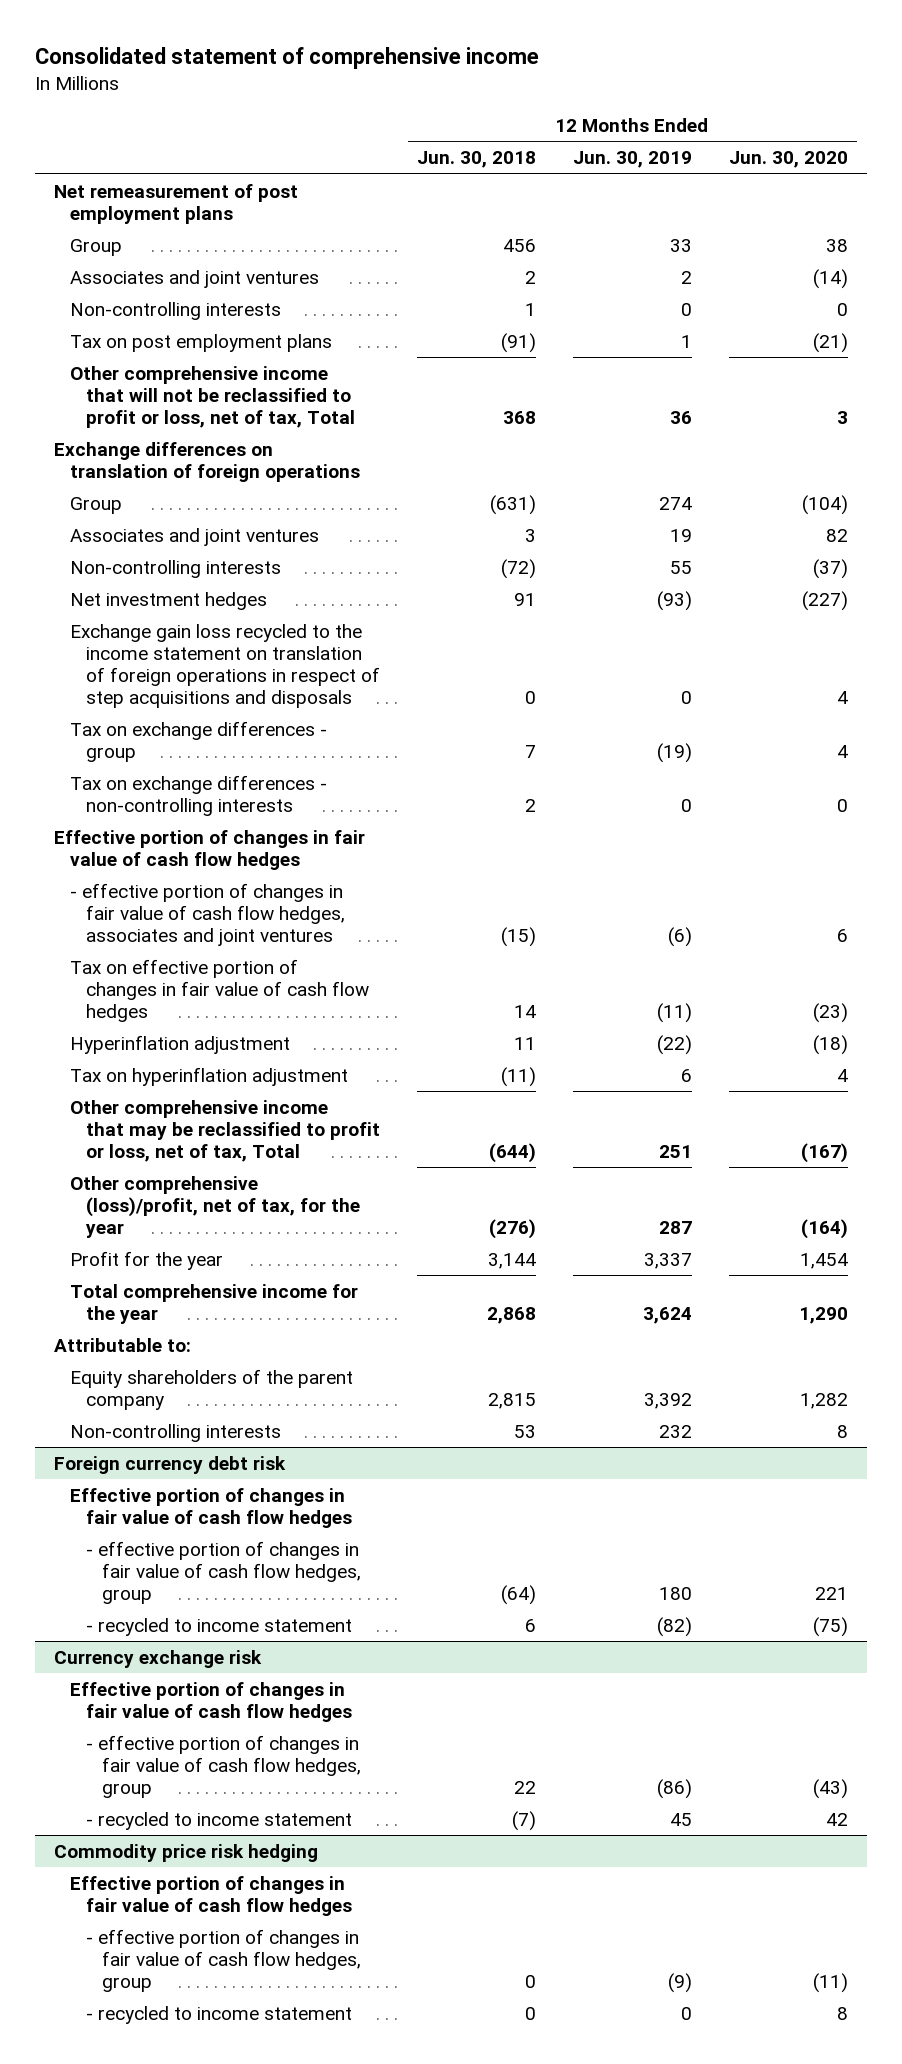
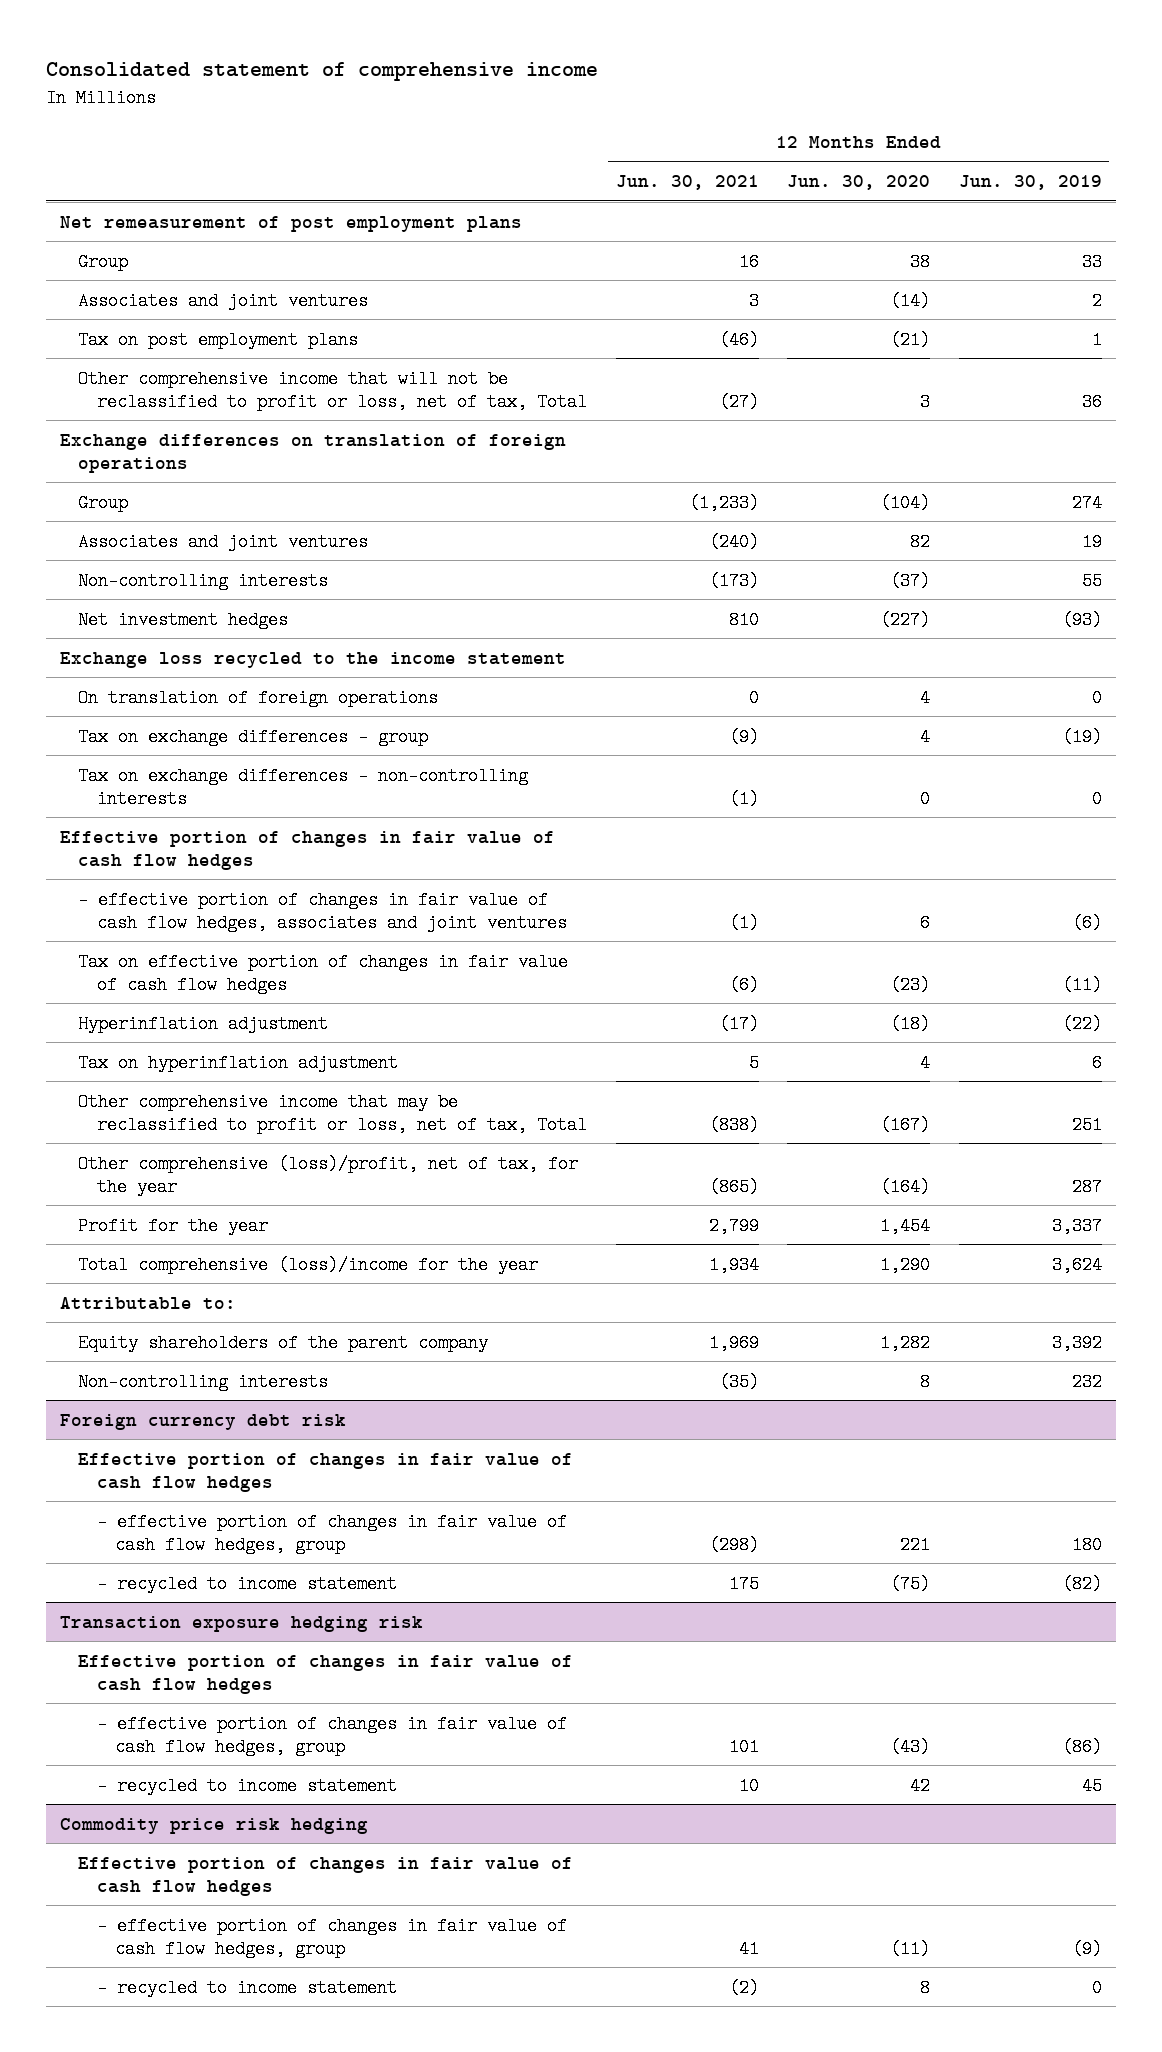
- | 12 Months Ended Jun. 30, 2018 | 12 Months Ended Jun. 30, 2019 | 12 Months Ended Jun. 30, 2020
+ | 12 Months Ended Jun. 30, 2021 | 12 Months Ended Jun. 30, 2020 | 12 Months Ended Jun. 30, 2019
- Non-controlling interests | 1 | 0 | 0
- Exchange gain loss recycled to the income statement on translation of foreign operations in respect of step acquisitions and disposals | 0 | 0 | 4
+ Exchange loss recycled to the income statement
+ On translation of foreign operations | 0 | 4 | 0
- Total comprehensive income for the year | 2,868 | 3,624 | 1,290
+ Total comprehensive (loss)/income for the year | 1,934 | 1,290 | 3,624
- Currency exchange risk
+ Transaction exposure hedging risk

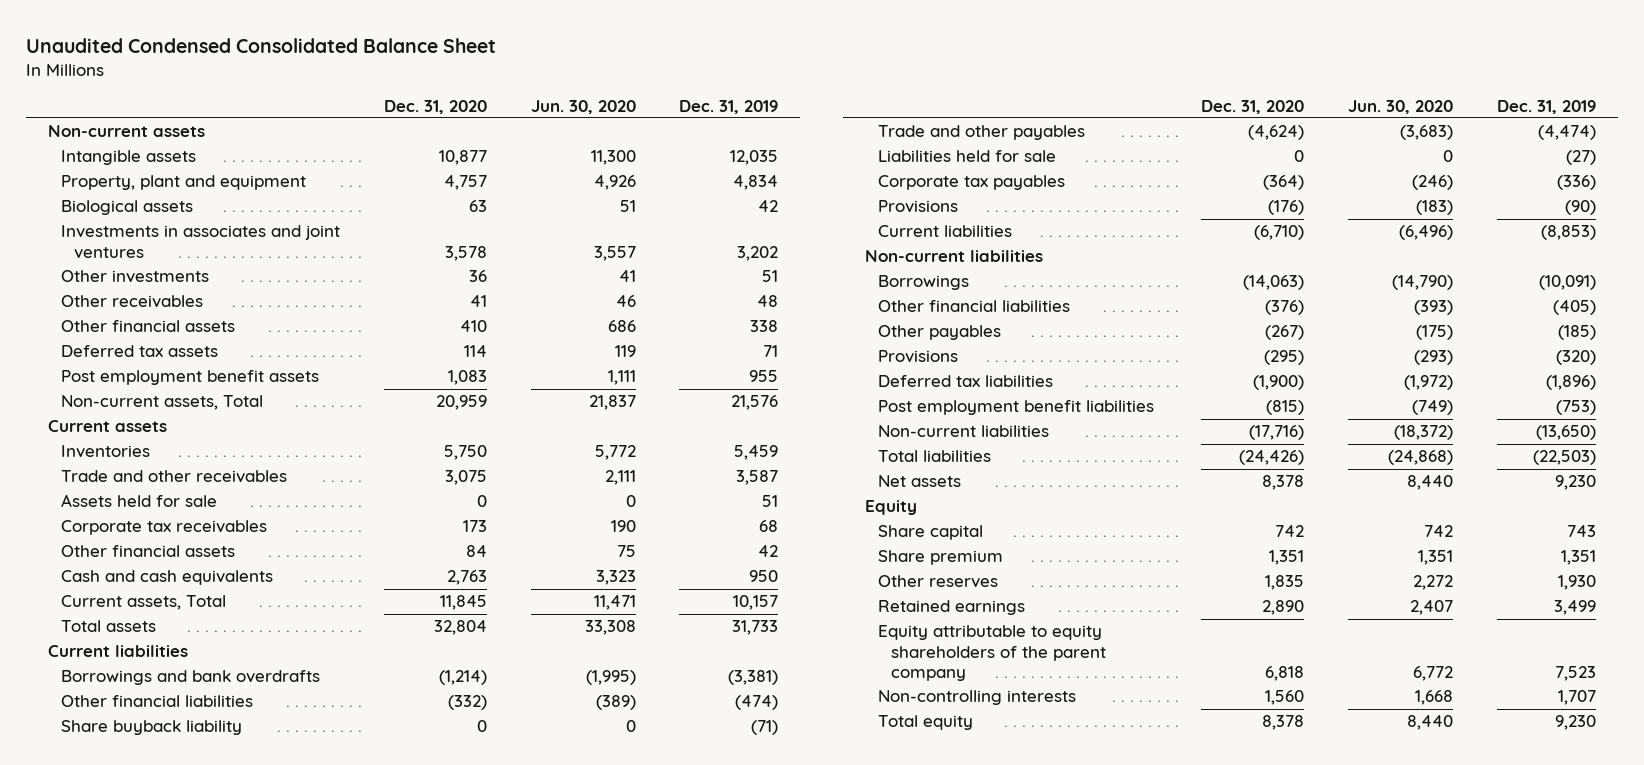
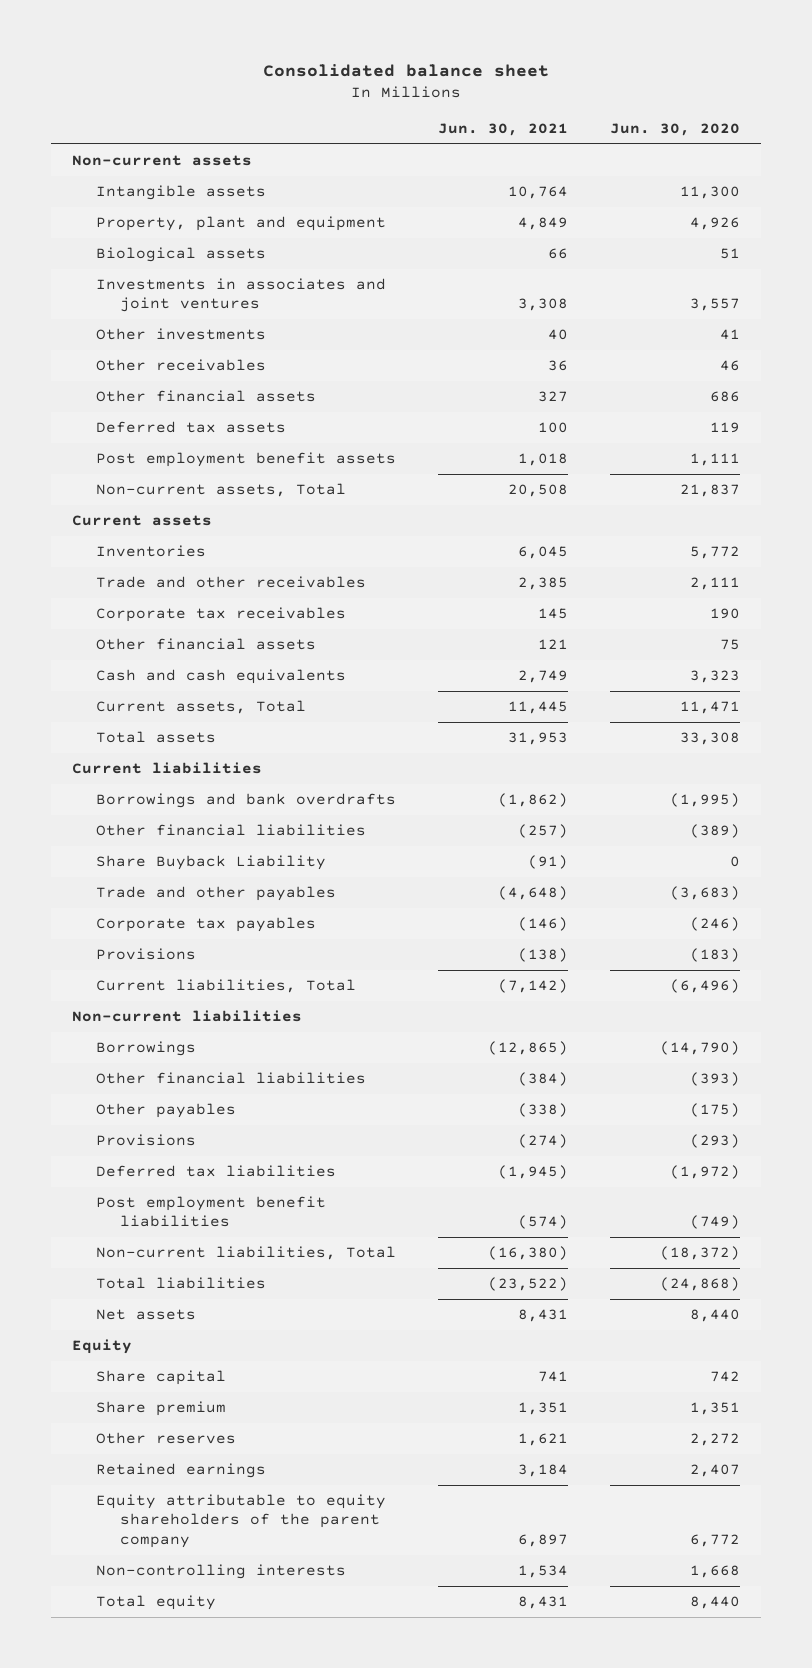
- Unaudited Condensed Consolidated Balance Sheet
+ Consolidated balance sheet
- | Dec. 31, 2020 | Jun. 30, 2020 | Dec. 31, 2019
+ | Jun. 30, 2021 | Jun. 30, 2020
- Assets held for sale | 0 | 0 | 51
- Share buyback liability | 0 | 0 | (71)
+ Share Buyback Liability | (91) | 0
- Liabilities held for sale | 0 | 0 | (27)
- Current liabilities | (6,710) | (6,496) | (8,853)
+ Current liabilities, Total | (7,142) | (6,496)
- Non-current liabilities | (17,716) | (18,372) | (13,650)
+ Non-current liabilities, Total | (16,380) | (18,372)

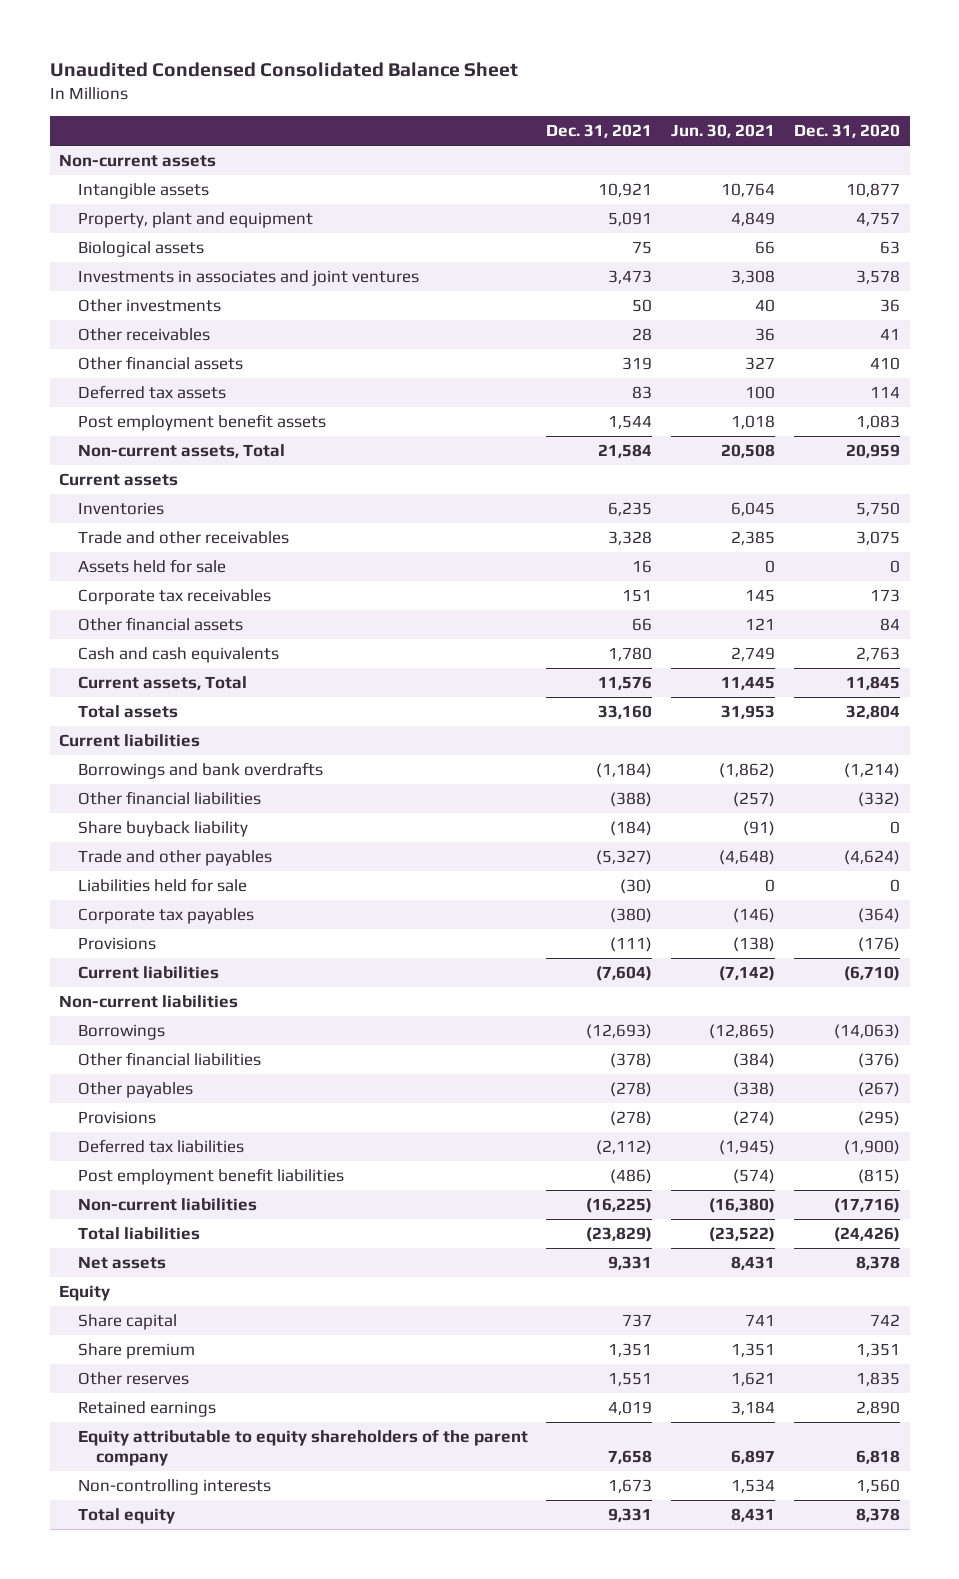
- Consolidated balance sheet
+ Unaudited Condensed Consolidated Balance Sheet
- | Jun. 30, 2021 | Jun. 30, 2020
+ | Dec. 31, 2021 | Jun. 30, 2021 | Dec. 31, 2020
+ Assets held for sale | 16 | 0 | 0
- Share Buyback Liability | (91) | 0
+ Share buyback liability | (184) | (91) | 0
+ Liabilities held for sale | (30) | 0 | 0
- Current liabilities, Total | (7,142) | (6,496)
+ Current liabilities | (7,604) | (7,142) | (6,710)
- Non-current liabilities, Total | (16,380) | (18,372)
+ Non-current liabilities | (16,225) | (16,380) | (17,716)

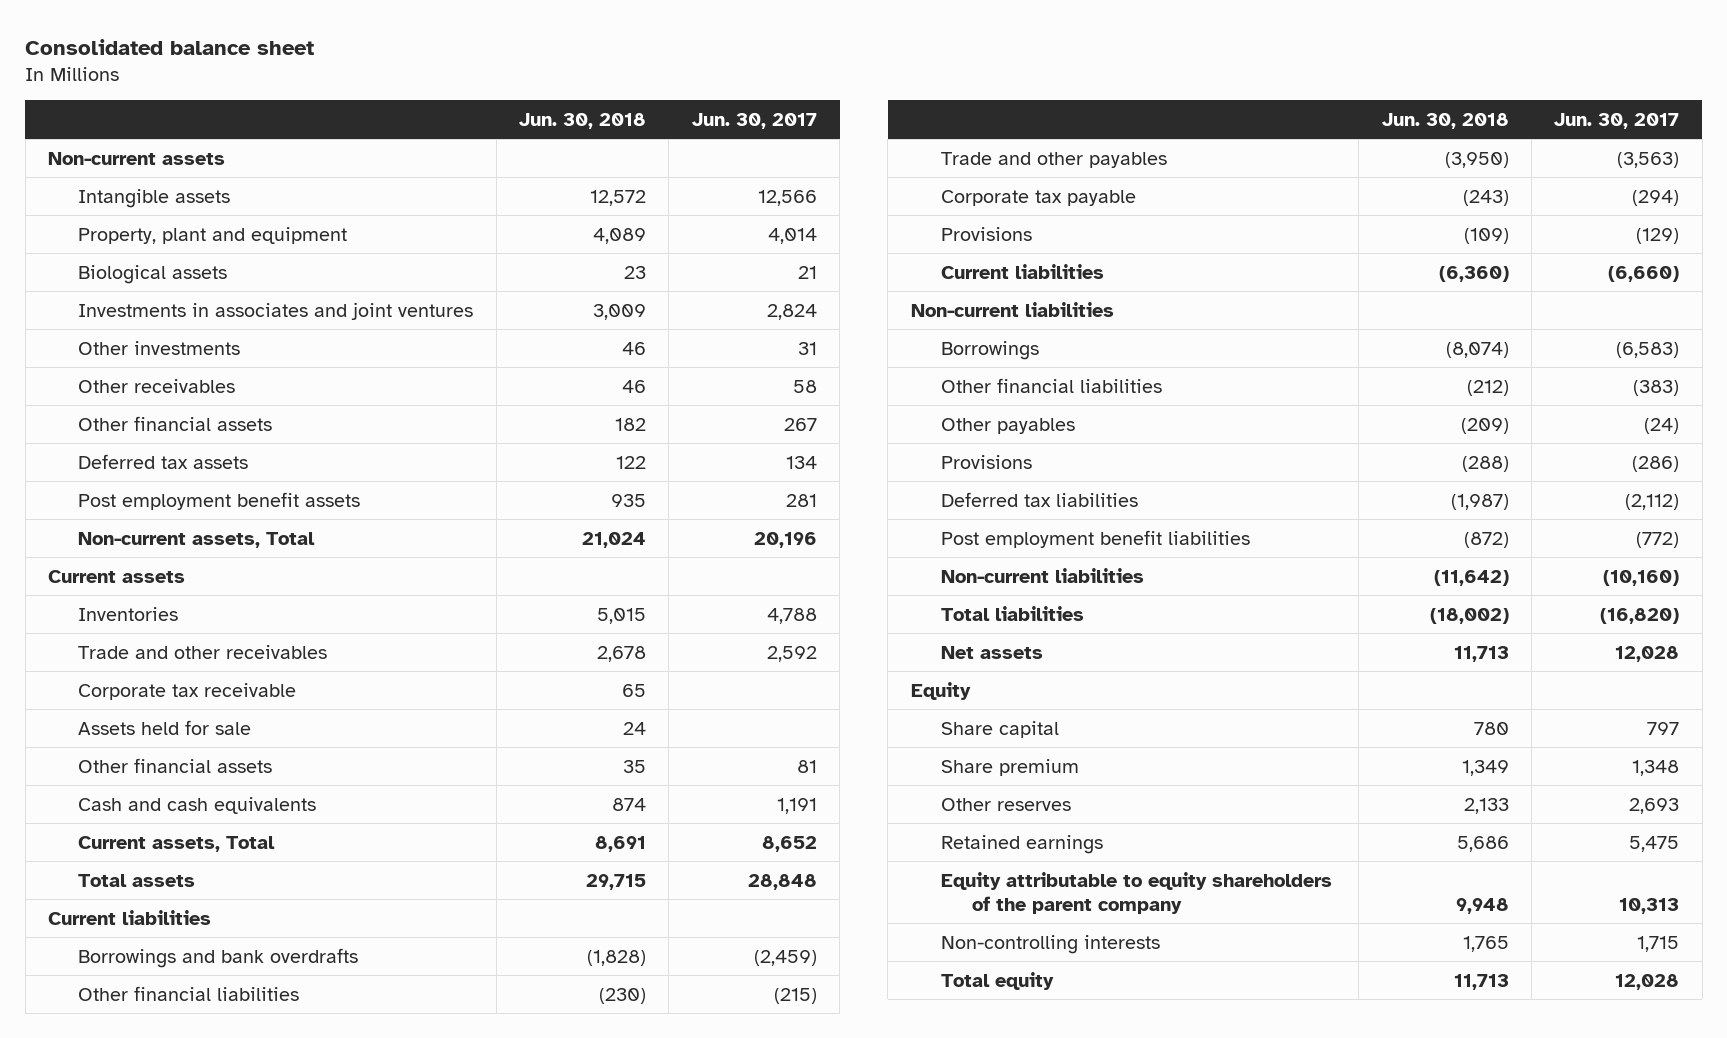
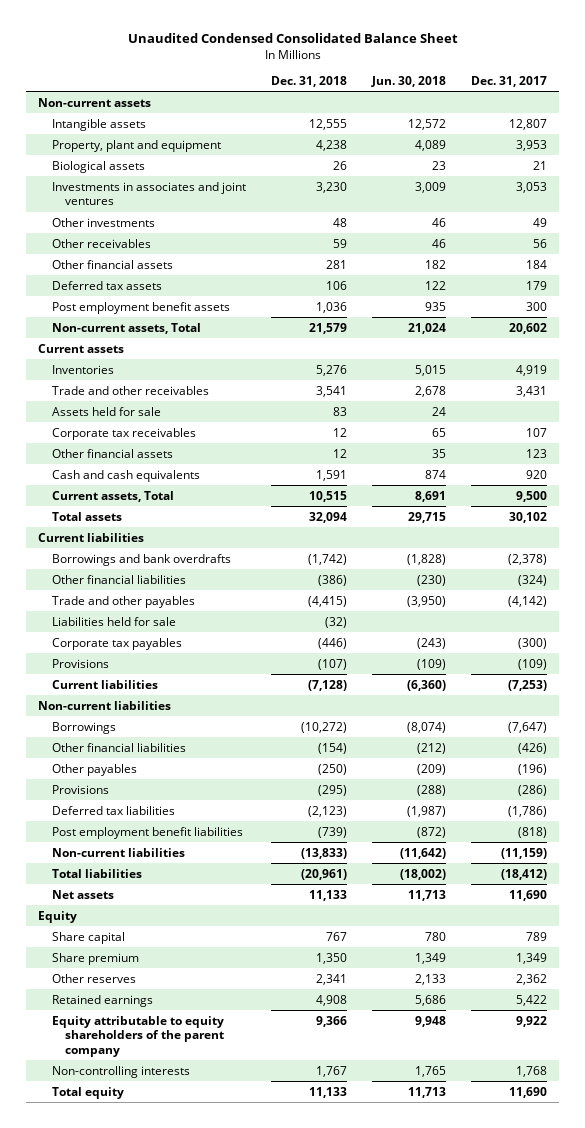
- Consolidated balance sheet
+ Unaudited Condensed Consolidated Balance Sheet
- | Jun. 30, 2018 | Jun. 30, 2017
+ | Dec. 31, 2018 | Jun. 30, 2018 | Dec. 31, 2017
- Corporate tax receivable | 65 |
+ Corporate tax receivables | 12 | 65 | 107
- Corporate tax payable | (243) | (294)
+ Liabilities held for sale | (32) | |
+ Corporate tax payables | (446) | (243) | (300)

